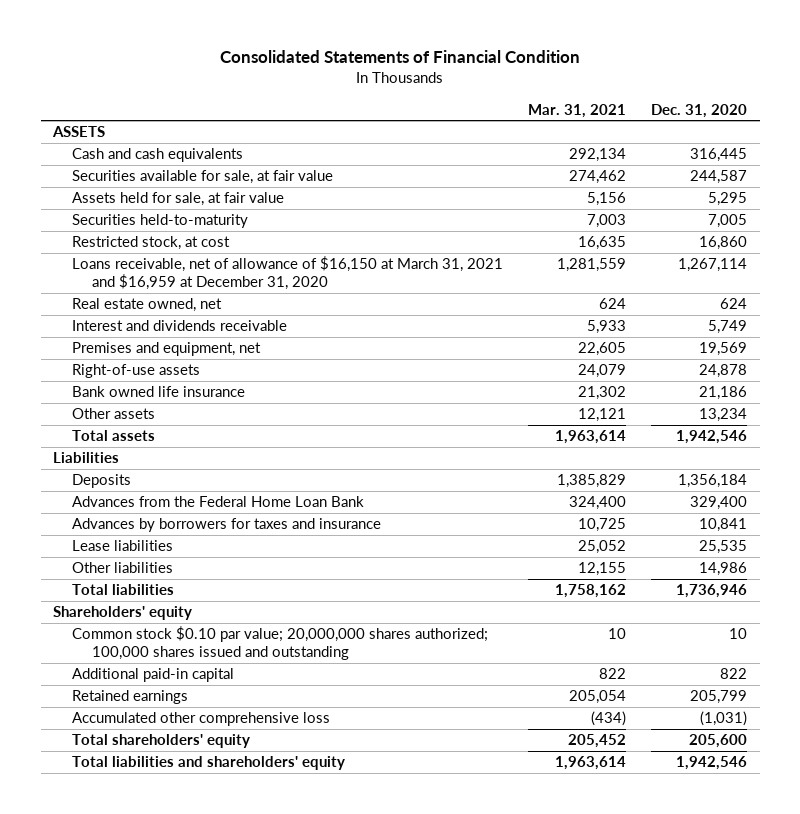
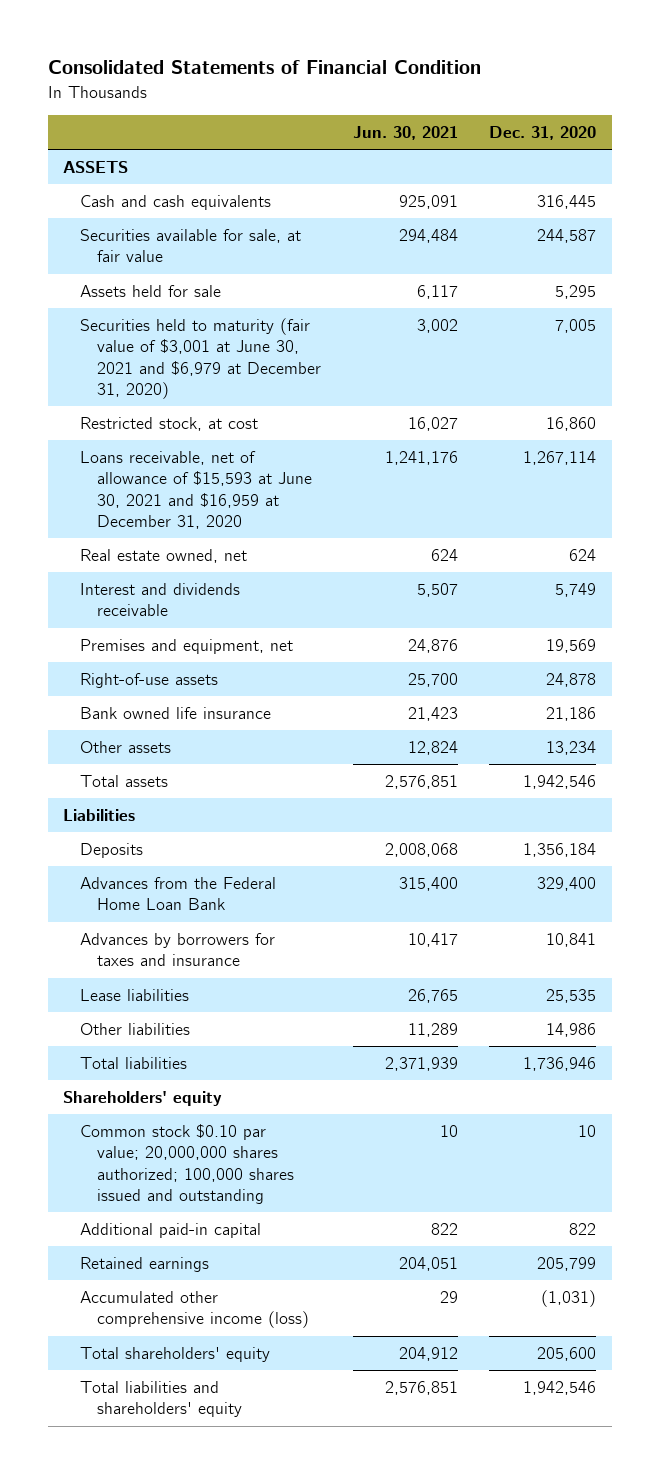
- | Mar. 31, 2021 | Dec. 31, 2020
+ | Jun. 30, 2021 | Dec. 31, 2020
- Assets held for sale, at fair value | 5,156 | 5,295
- Securities held-to-maturity | 7,003 | 7,005
+ Assets held for sale | 6,117 | 5,295
+ Securities held to maturity (fair value of $3,001 at June 30, 2021 and $6,979 at December 31, 2020) | 3,002 | 7,005
- Loans receivable, net of allowance of $16,150 at March 31, 2021 and $16,959 at December 31, 2020 | 1,281,559 | 1,267,114
+ Loans receivable, net of allowance of $15,593 at June 30, 2021 and $16,959 at December 31, 2020 | 1,241,176 | 1,267,114
- Accumulated other comprehensive loss | (434) | (1,031)
+ Accumulated other comprehensive income (loss) | 29 | (1,031)

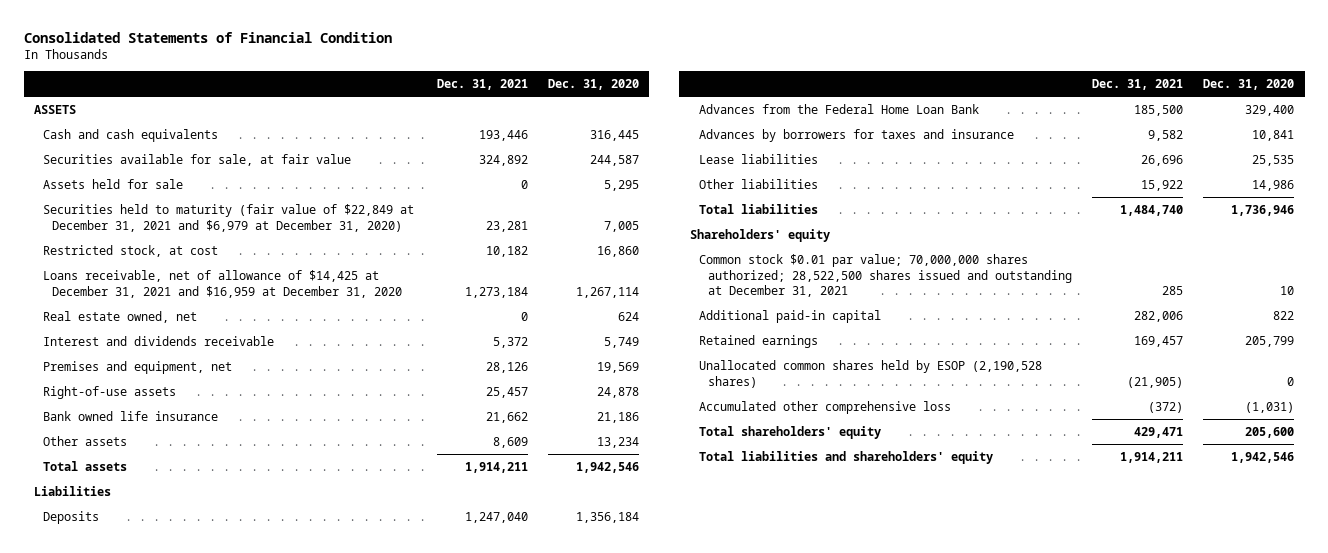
- | Jun. 30, 2021 | Dec. 31, 2020
+ | Dec. 31, 2021 | Dec. 31, 2020
- Securities held to maturity (fair value of $3,001 at June 30, 2021 and $6,979 at December 31, 2020) | 3,002 | 7,005
+ Securities held to maturity (fair value of $22,849 at December 31, 2021 and $6,979 at December 31, 2020) | 23,281 | 7,005
- Loans receivable, net of allowance of $15,593 at June 30, 2021 and $16,959 at December 31, 2020 | 1,241,176 | 1,267,114
+ Loans receivable, net of allowance of $14,425 at December 31, 2021 and $16,959 at December 31, 2020 | 1,273,184 | 1,267,114
- Common stock $0.10 par value; 20,000,000 shares authorized; 100,000 shares issued and outstanding | 10 | 10
+ Common stock $0.01 par value; 70,000,000 shares authorized; 28,522,500 shares issued and outstanding at December 31, 2021 | 285 | 10
- Accumulated other comprehensive income (loss) | 29 | (1,031)
+ Unallocated common shares held by ESOP (2,190,528 shares) | (21,905) | 0
+ Accumulated other comprehensive loss | (372) | (1,031)

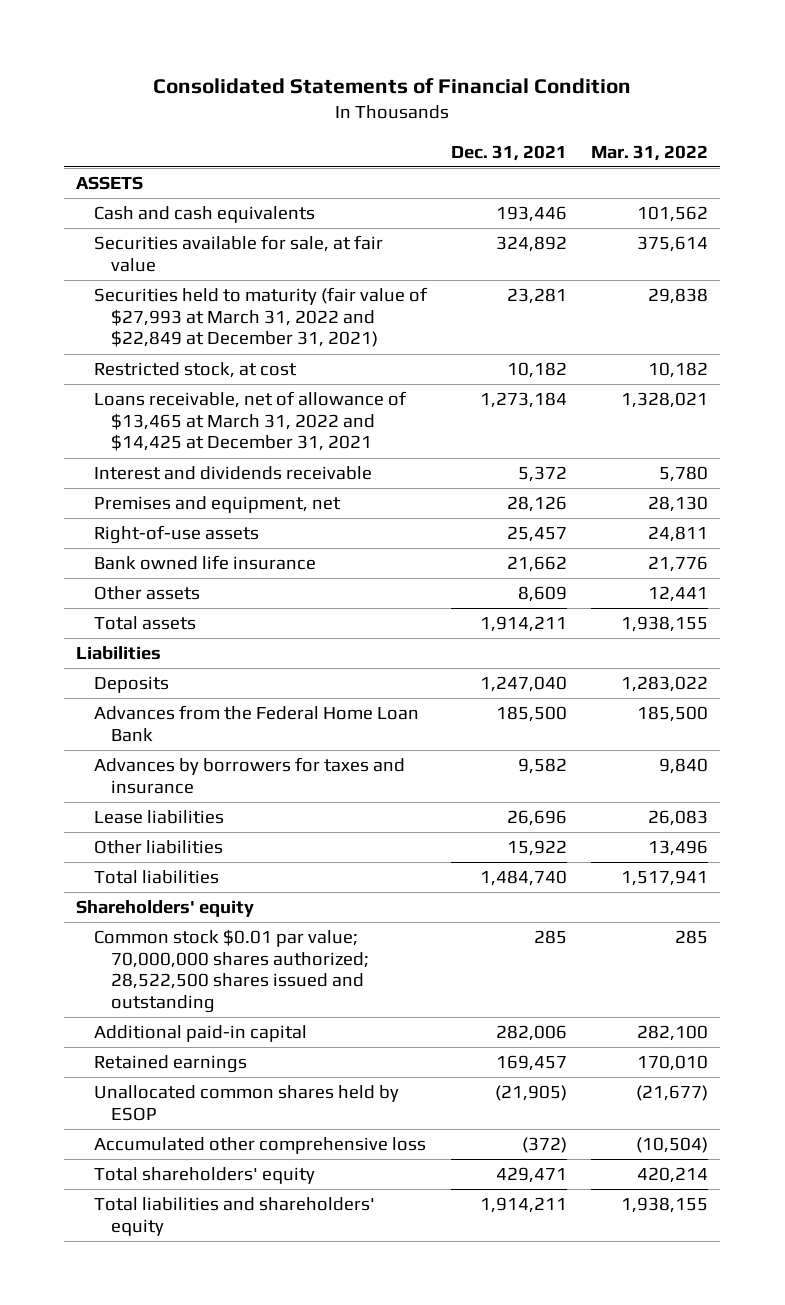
- | Dec. 31, 2021 | Dec. 31, 2020
+ | Dec. 31, 2021 | Mar. 31, 2022
- Assets held for sale | 0 | 5,295
- Securities held to maturity (fair value of $22,849 at December 31, 2021 and $6,979 at December 31, 2020) | 23,281 | 7,005
+ Securities held to maturity (fair value of $27,993 at March 31, 2022 and $22,849 at December 31, 2021) | 23,281 | 29,838
- Loans receivable, net of allowance of $14,425 at December 31, 2021 and $16,959 at December 31, 2020 | 1,273,184 | 1,267,114
- Real estate owned, net | 0 | 624
+ Loans receivable, net of allowance of $13,465 at March 31, 2022 and $14,425 at December 31, 2021 | 1,273,184 | 1,328,021
- Common stock $0.01 par value; 70,000,000 shares authorized; 28,522,500 shares issued and outstanding at December 31, 2021 | 285 | 10
+ Common stock $0.01 par value; 70,000,000 shares authorized; 28,522,500 shares issued and outstanding | 285 | 285
- Unallocated common shares held by ESOP (2,190,528 shares) | (21,905) | 0
+ Unallocated common shares held by ESOP | (21,905) | (21,677)

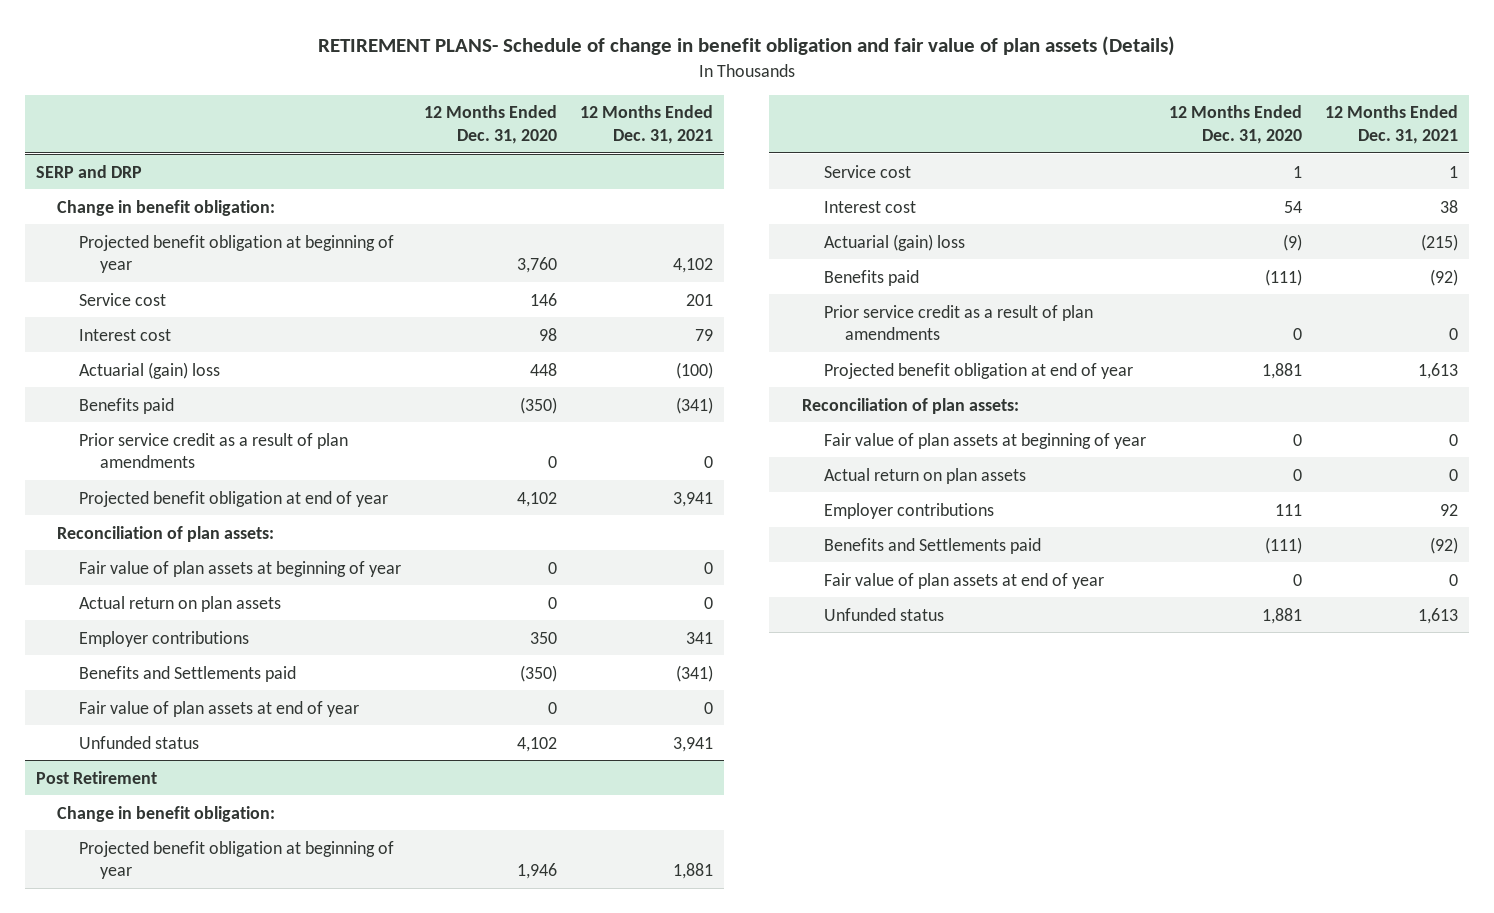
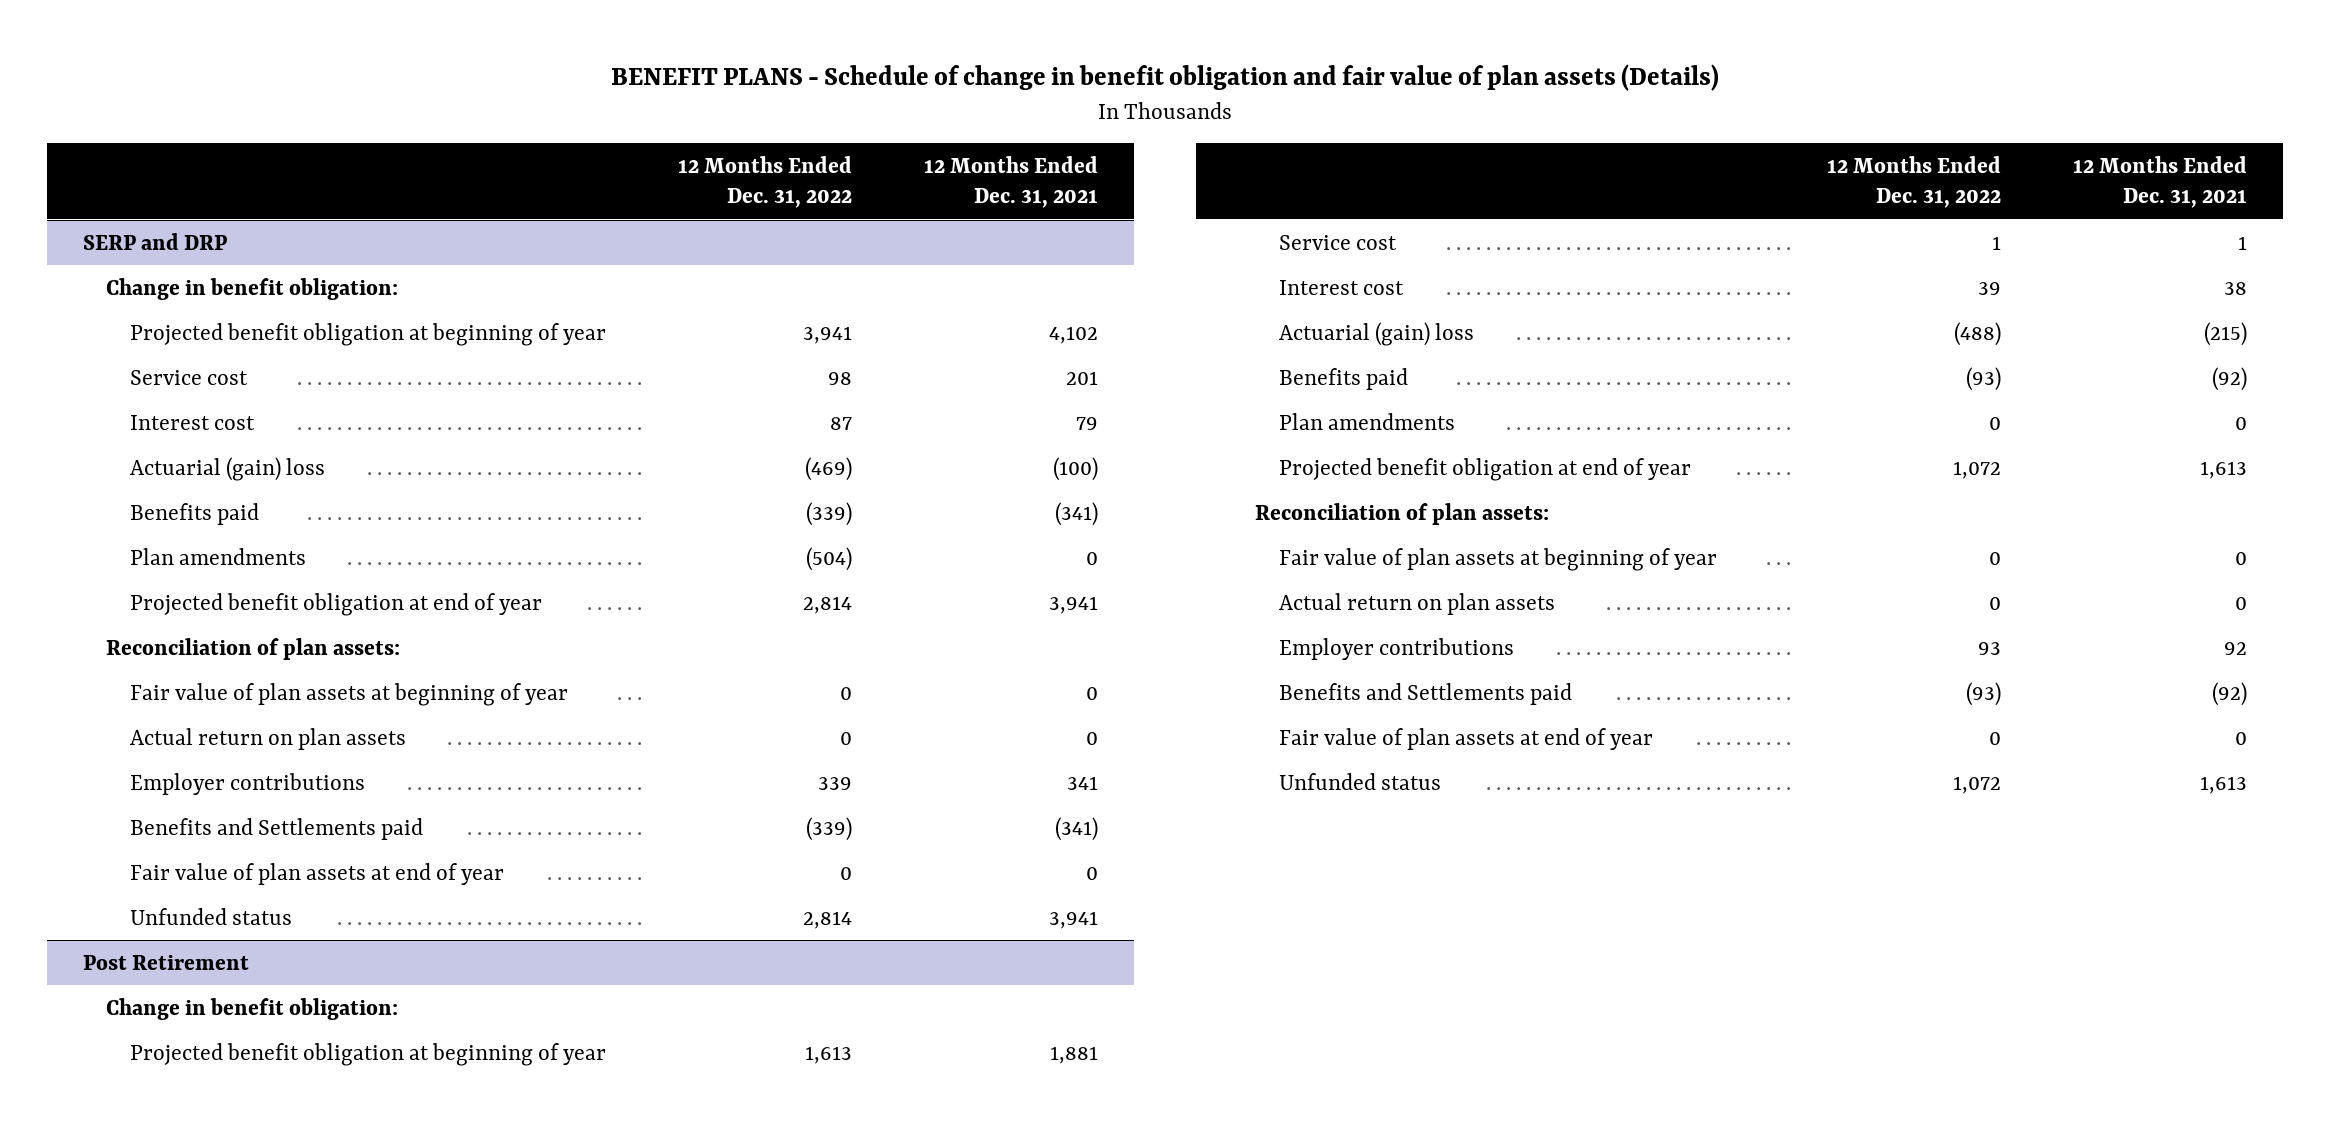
- RETIREMENT PLANS- Schedule of change in benefit obligation and fair value of plan assets (Details)
+ BENEFIT PLANS - Schedule of change in benefit obligation and fair value of plan assets (Details)
- | 12 Months Ended Dec. 31, 2020 | 12 Months Ended Dec. 31, 2021
+ | 12 Months Ended Dec. 31, 2022 | 12 Months Ended Dec. 31, 2021
@ SERP and DRP
- Prior service credit as a result of plan amendments | 0 | 0
+ Plan amendments | (504) | 0
@ Post Retirement
- Prior service credit as a result of plan amendments | 0 | 0
+ Plan amendments | 0 | 0

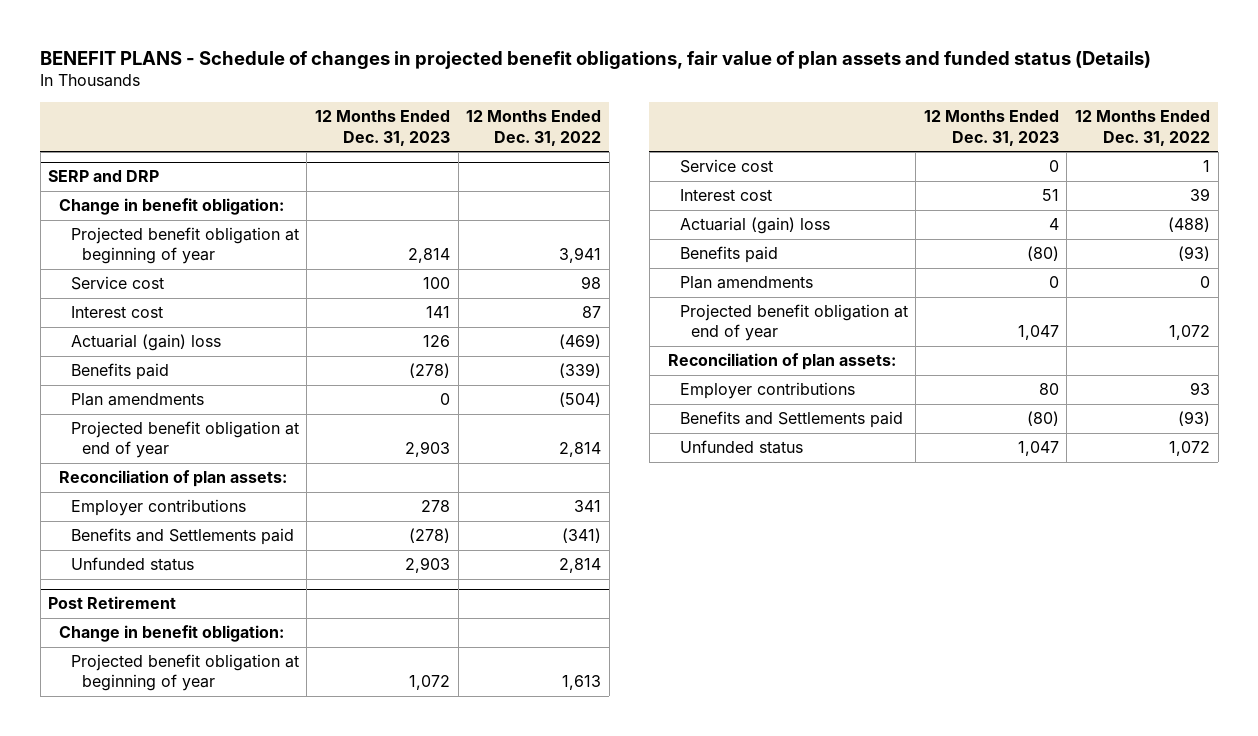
- BENEFIT PLANS - Schedule of change in benefit obligation and fair value of plan assets (Details)
+ BENEFIT PLANS - Schedule of changes in projected benefit obligations, fair value of plan assets and funded status (Details)
- | 12 Months Ended Dec. 31, 2022 | 12 Months Ended Dec. 31, 2021
+ | 12 Months Ended Dec. 31, 2023 | 12 Months Ended Dec. 31, 2022
@ SERP and DRP
- Fair value of plan assets at beginning of year | 0 | 0
- Actual return on plan assets | 0 | 0
- Employer contributions | 339 | 341
- Benefits and Settlements paid | (339) | (341)
- Fair value of plan assets at end of year | 0 | 0
+ Employer contributions | 278 | 341
+ Benefits and Settlements paid | (278) | (341)
@ Post Retirement
- Fair value of plan assets at beginning of year | 0 | 0
- Actual return on plan assets | 0 | 0
- Fair value of plan assets at end of year | 0 | 0

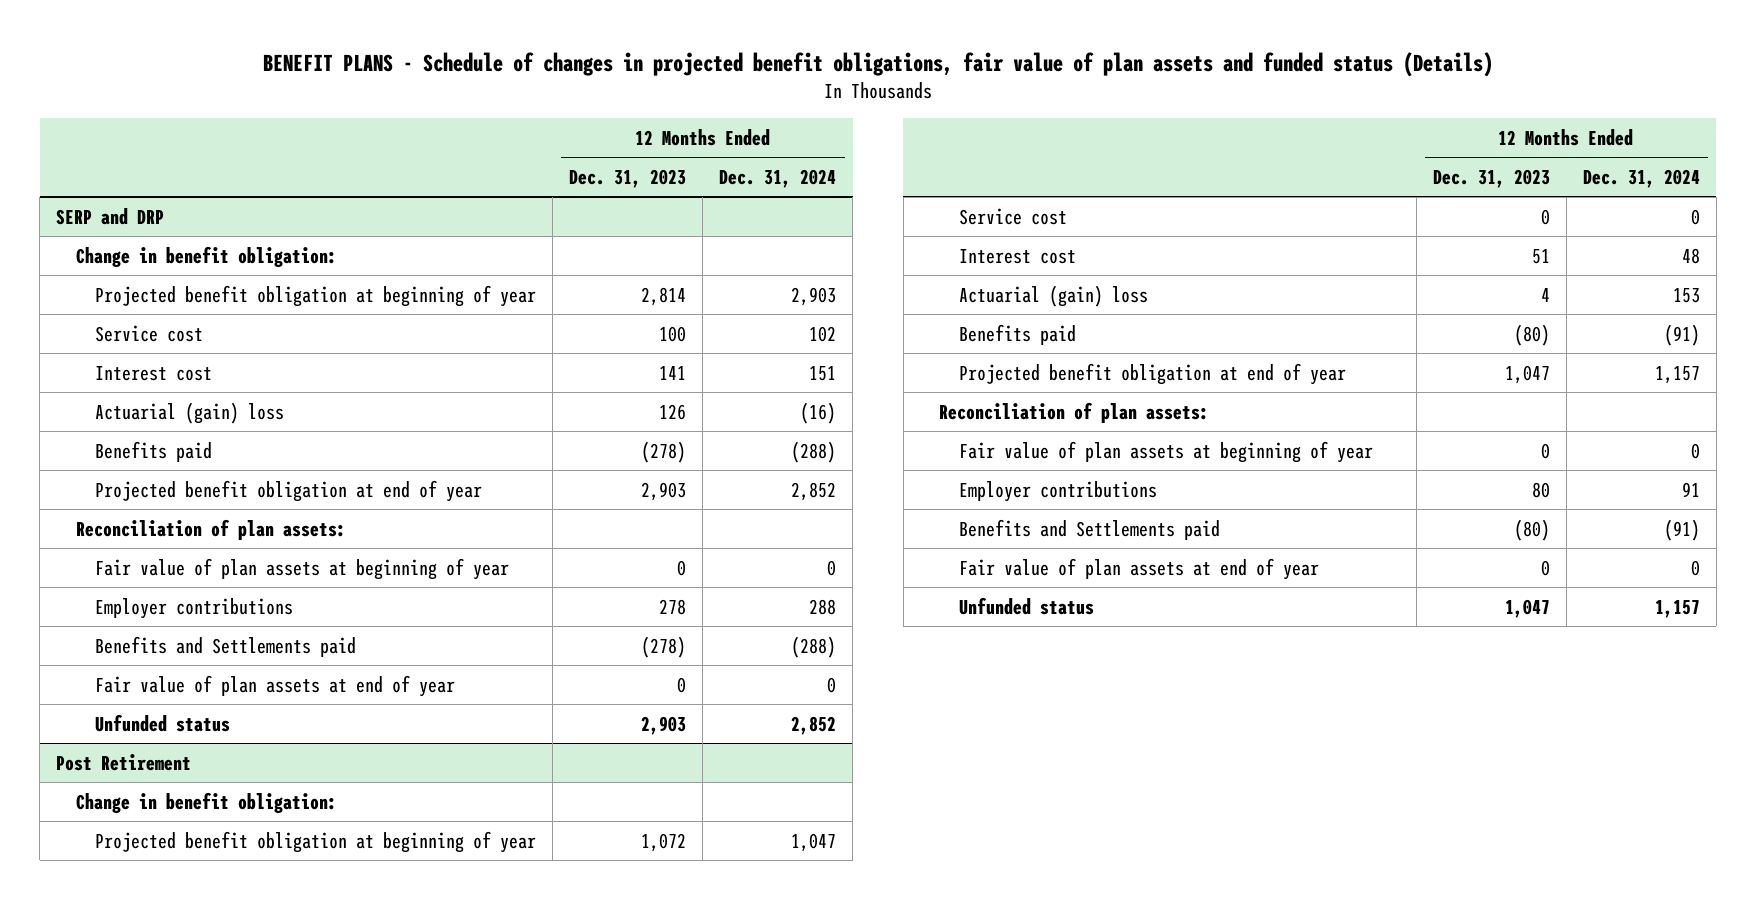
- | 12 Months Ended Dec. 31, 2023 | 12 Months Ended Dec. 31, 2022
+ | 12 Months Ended Dec. 31, 2023 | 12 Months Ended Dec. 31, 2024
@ SERP and DRP
- Plan amendments | 0 | (504)
+ Fair value of plan assets at beginning of year | 0 | 0
+ Fair value of plan assets at end of year | 0 | 0
@ Post Retirement
- Plan amendments | 0 | 0
+ Fair value of plan assets at beginning of year | 0 | 0
+ Fair value of plan assets at end of year | 0 | 0

